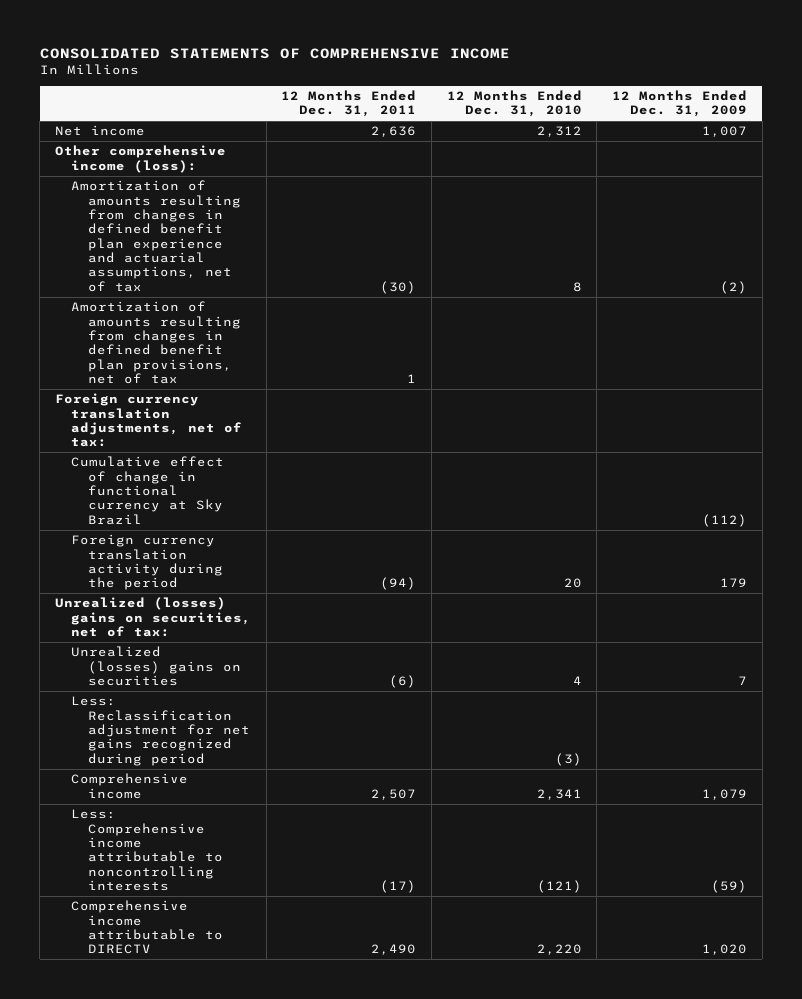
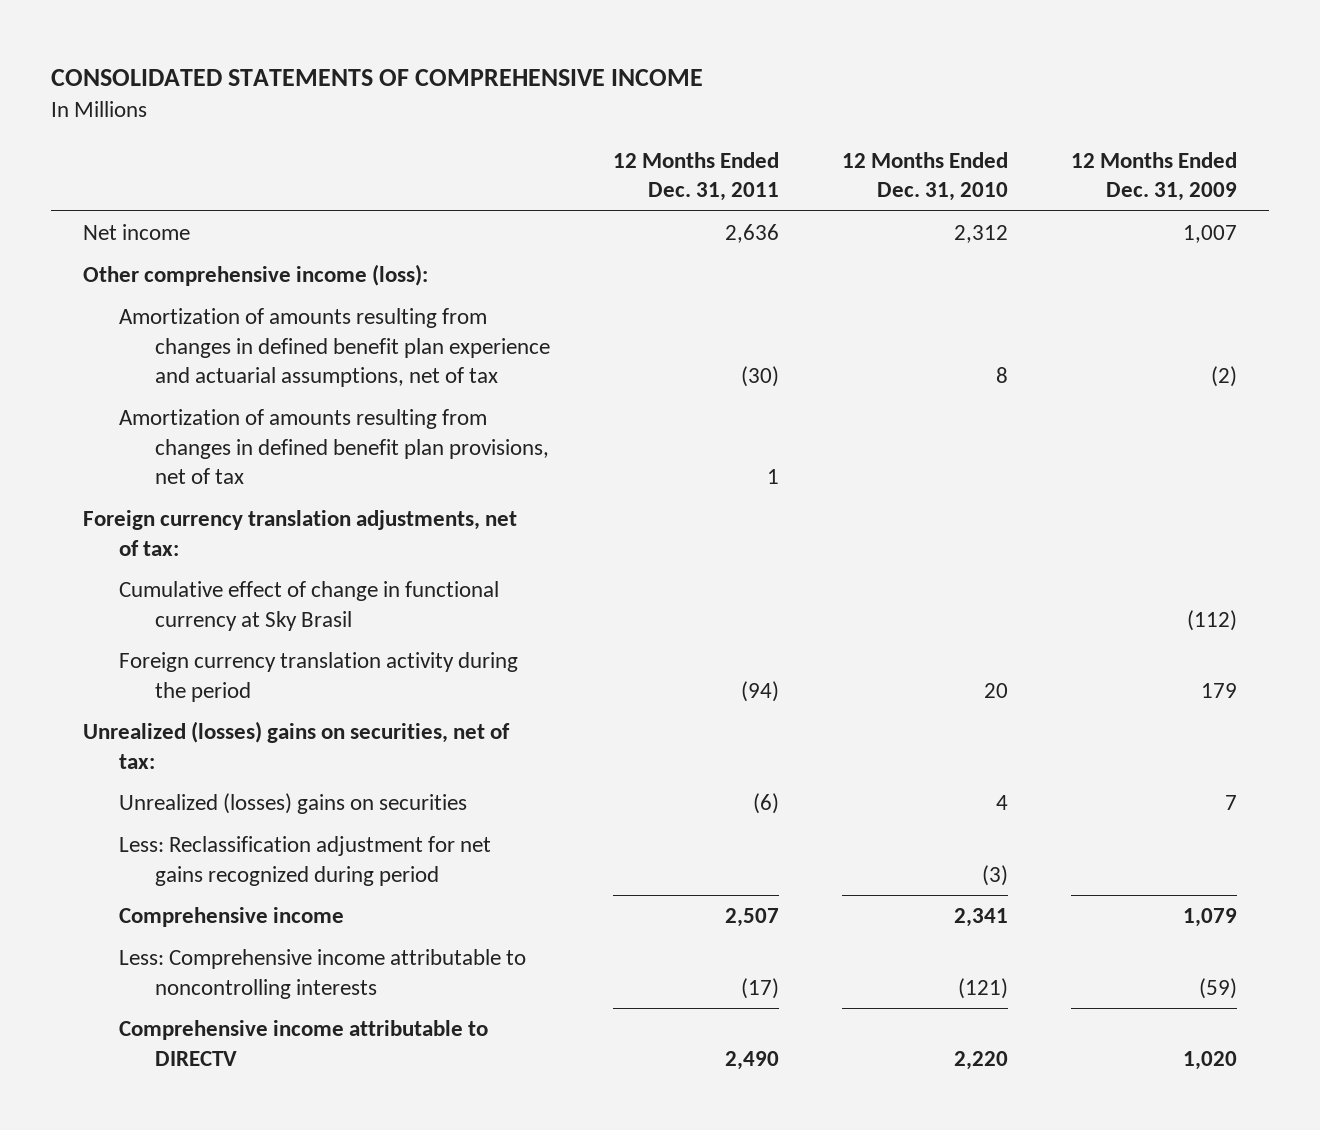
- Cumulative effect of change in functional currency at Sky Brazil | | | (112)
+ Cumulative effect of change in functional currency at Sky Brasil | | | (112)

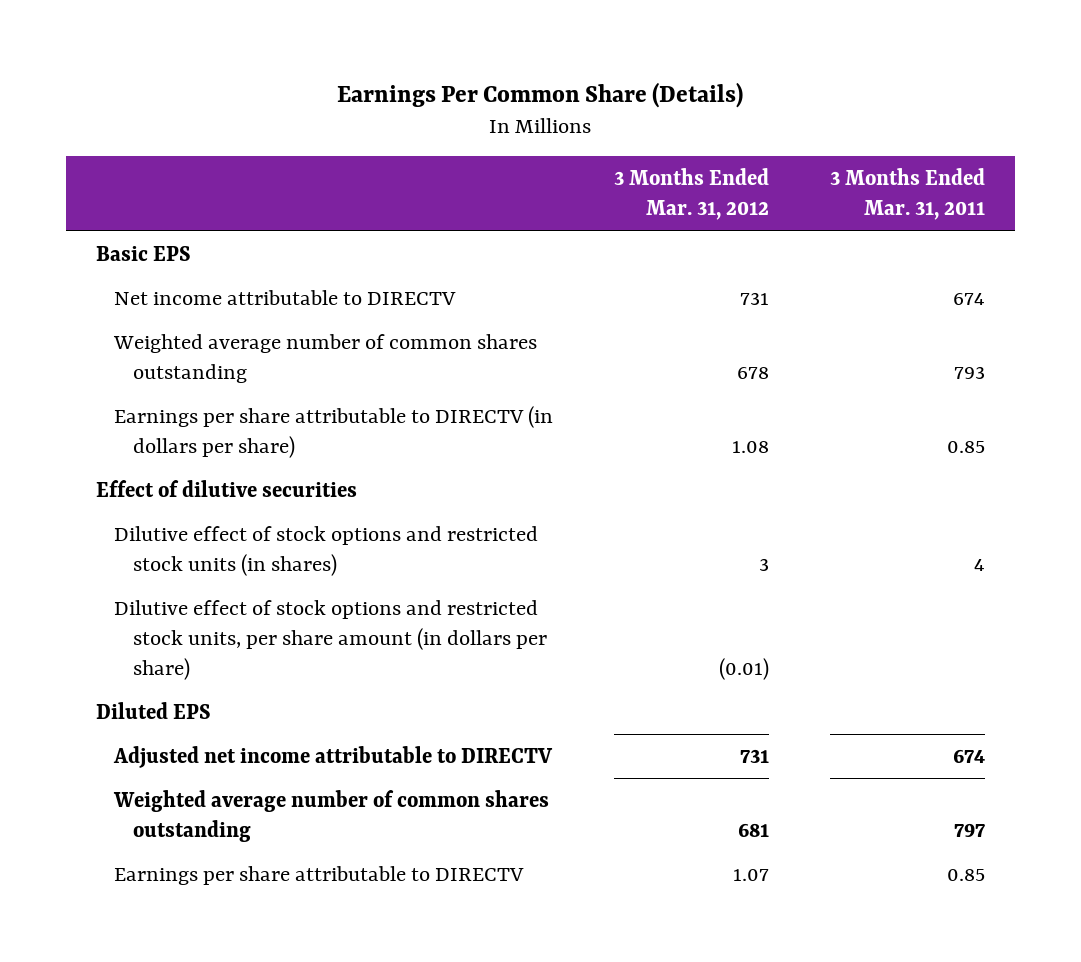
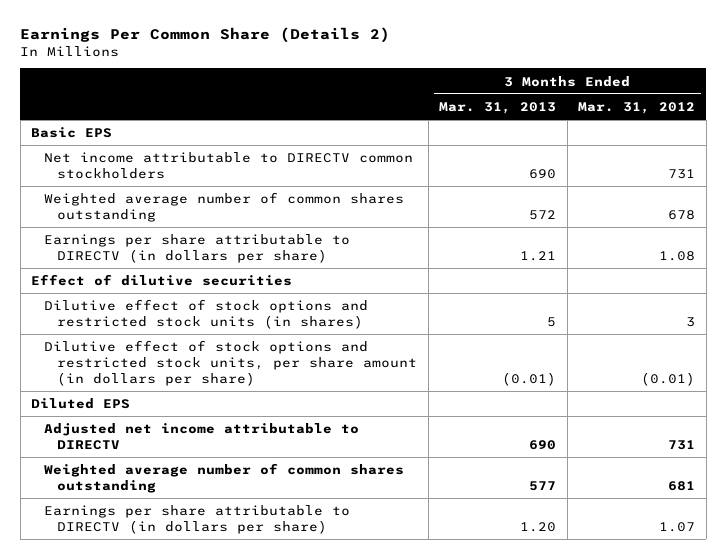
- Earnings Per Common Share (Details)
+ Earnings Per Common Share (Details 2)
- | 3 Months Ended Mar. 31, 2012 | 3 Months Ended Mar. 31, 2011
+ | 3 Months Ended Mar. 31, 2013 | 3 Months Ended Mar. 31, 2012
- Net income attributable to DIRECTV | 731 | 674
+ Net income attributable to DIRECTV common stockholders | 690 | 731
- Earnings per share attributable to DIRECTV | 1.07 | 0.85
+ Earnings per share attributable to DIRECTV (in dollars per share) | 1.20 | 1.07

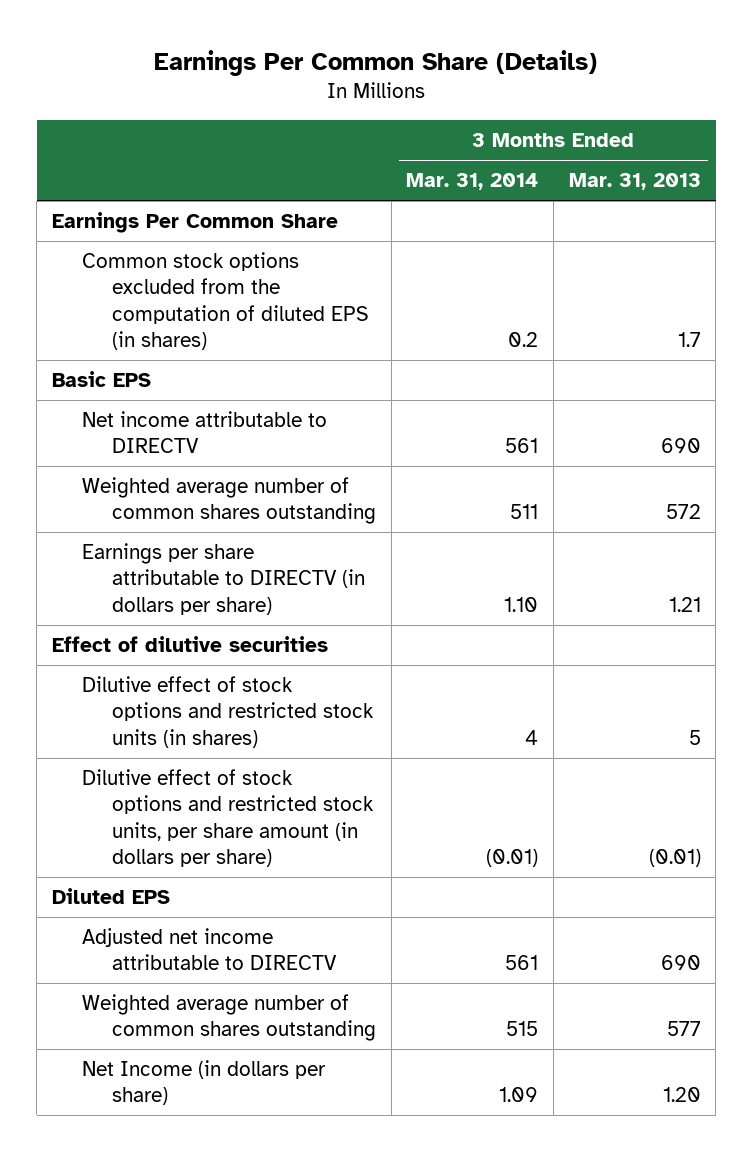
- Earnings Per Common Share (Details 2)
+ Earnings Per Common Share (Details)
- | 3 Months Ended Mar. 31, 2013 | 3 Months Ended Mar. 31, 2012
+ | 3 Months Ended Mar. 31, 2014 | 3 Months Ended Mar. 31, 2013
+ Earnings Per Common Share
+ Common stock options excluded from the computation of diluted EPS (in shares) | 0.2 | 1.7
- Net income attributable to DIRECTV common stockholders | 690 | 731
+ Net income attributable to DIRECTV | 561 | 690
- Earnings per share attributable to DIRECTV (in dollars per share) | 1.20 | 1.07
+ Net Income (in dollars per share) | 1.09 | 1.20

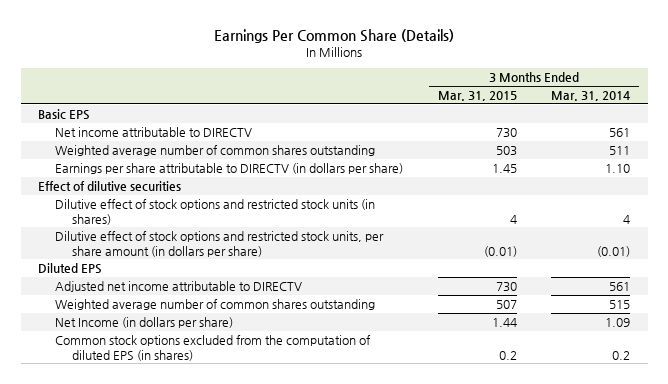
- | 3 Months Ended Mar. 31, 2014 | 3 Months Ended Mar. 31, 2013
+ | 3 Months Ended Mar. 31, 2015 | 3 Months Ended Mar. 31, 2014
- Earnings Per Common Share
moved down: Common stock options excluded from the computation of diluted EPS (in shares) | 0.2 | 0.2

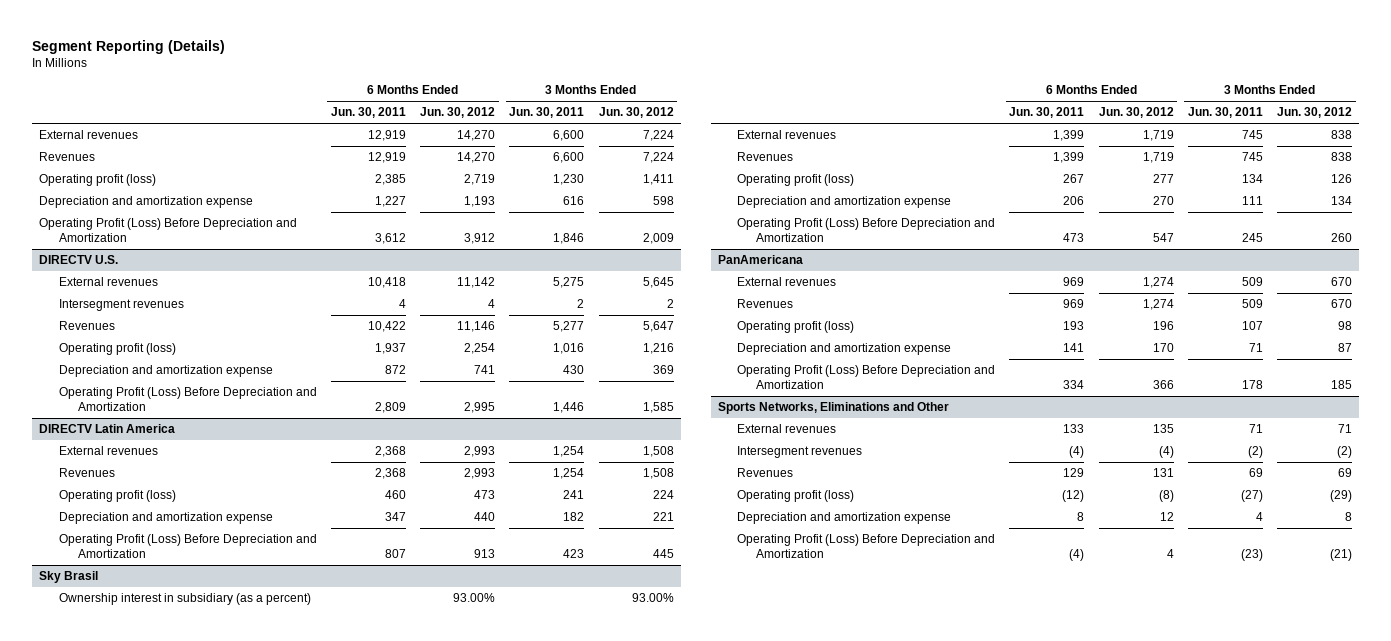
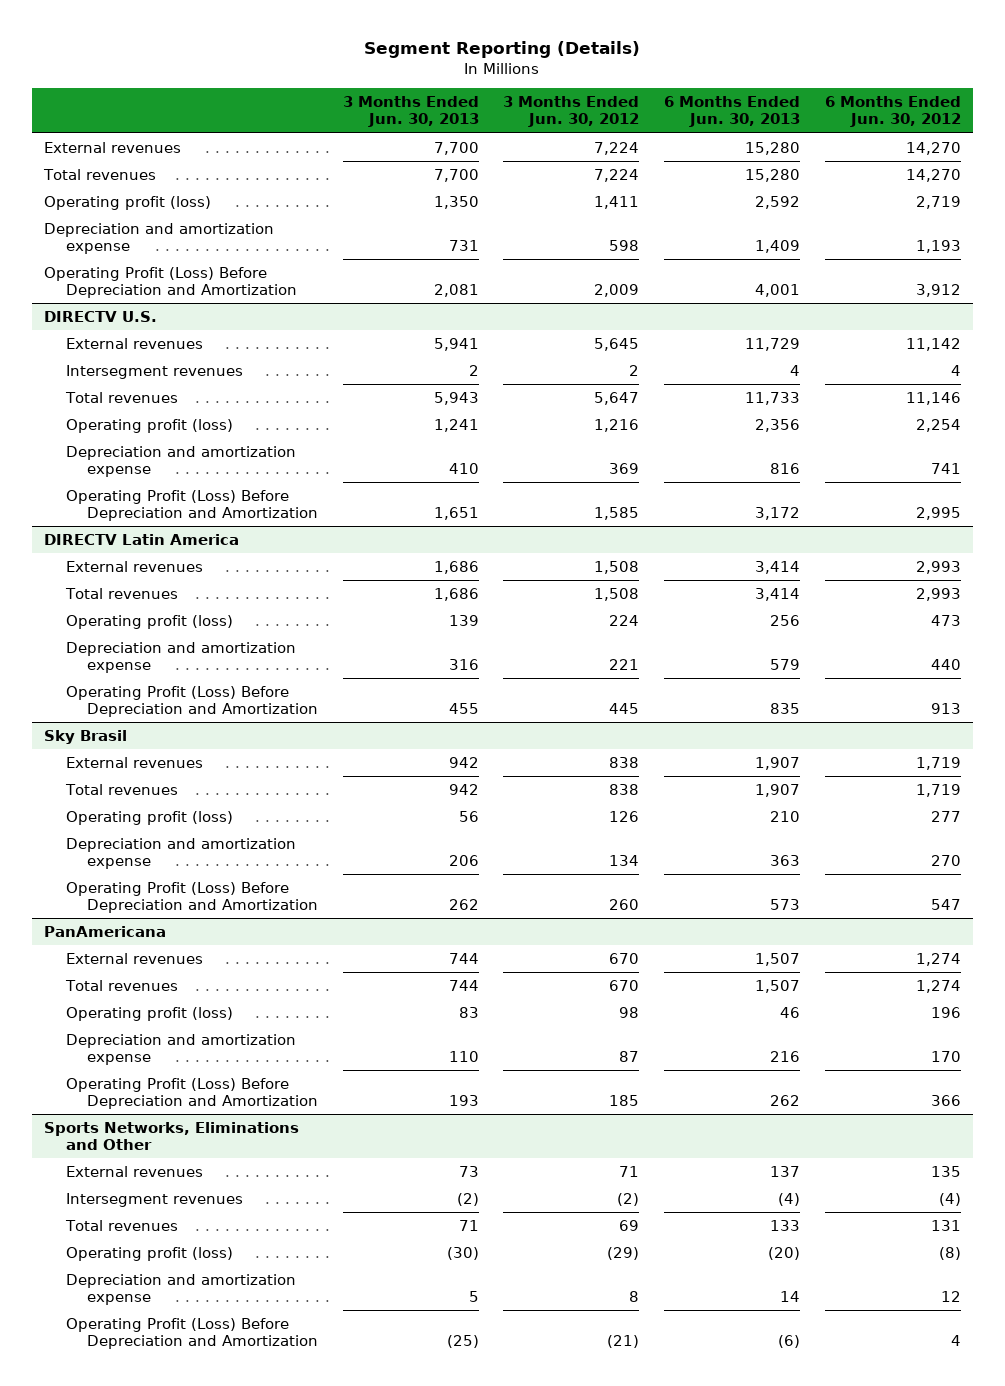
- | 6 Months Ended Jun. 30, 2011 | 6 Months Ended Jun. 30, 2012 | 3 Months Ended Jun. 30, 2011 | 3 Months Ended Jun. 30, 2012
+ | 3 Months Ended Jun. 30, 2013 | 3 Months Ended Jun. 30, 2012 | 6 Months Ended Jun. 30, 2013 | 6 Months Ended Jun. 30, 2012
- Revenues | 12,919 | 14,270 | 6,600 | 7,224
+ Total revenues | 7,700 | 7,224 | 15,280 | 14,270
@ DIRECTV U.S.
- Revenues | 10,422 | 11,146 | 5,277 | 5,647
+ Total revenues | 5,943 | 5,647 | 11,733 | 11,146
@ DIRECTV Latin America
- Revenues | 2,368 | 2,993 | 1,254 | 1,508
+ Total revenues | 1,686 | 1,508 | 3,414 | 2,993
@ Sky Brasil
- Ownership interest in subsidiary (as a percent) | | 93.00% | | 93.00%
- Revenues | 1,399 | 1,719 | 745 | 838
+ Total revenues | 942 | 838 | 1,907 | 1,719
@ PanAmericana
- Revenues | 969 | 1,274 | 509 | 670
+ Total revenues | 744 | 670 | 1,507 | 1,274
@ Sports Networks, Eliminations and Other
- Revenues | 129 | 131 | 69 | 69
+ Total revenues | 71 | 69 | 133 | 131

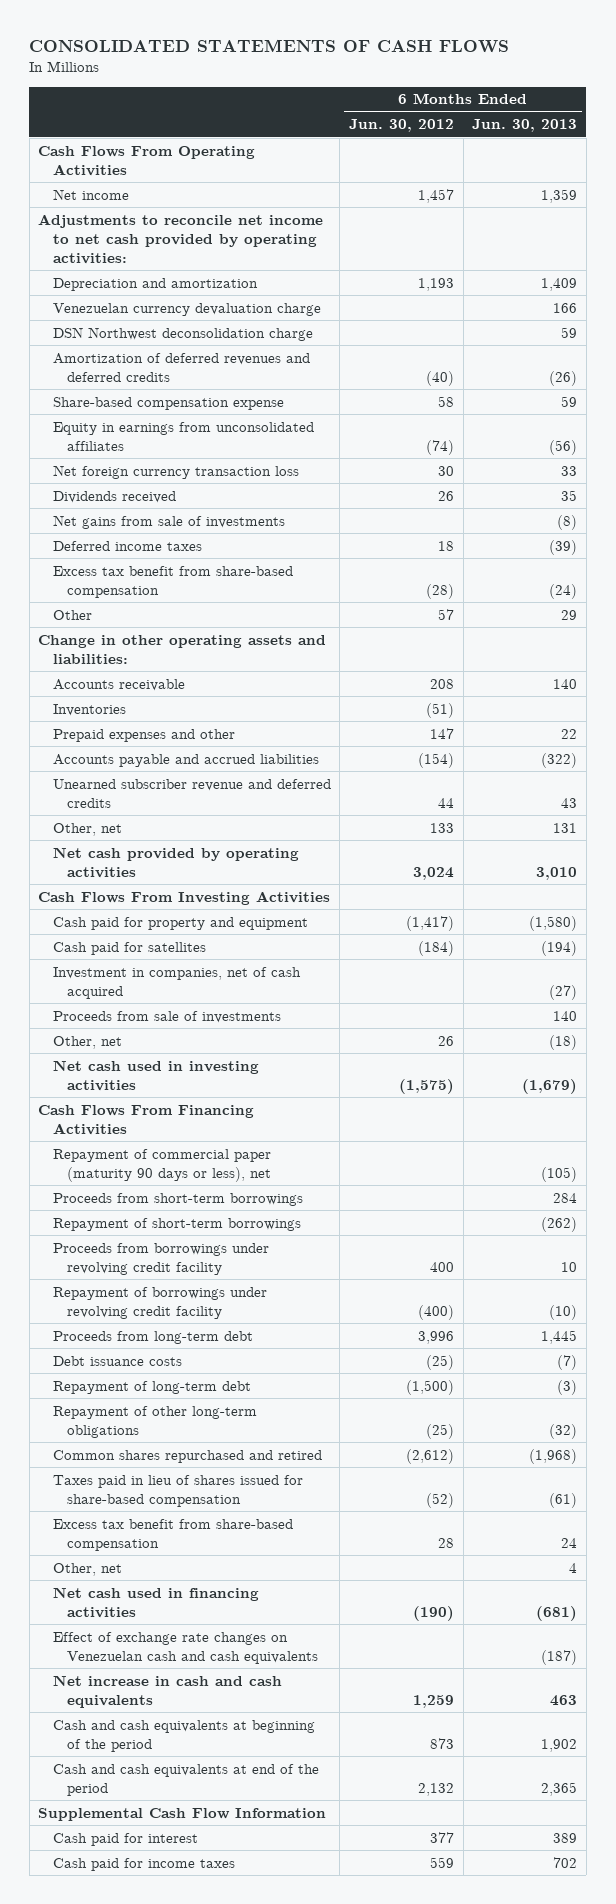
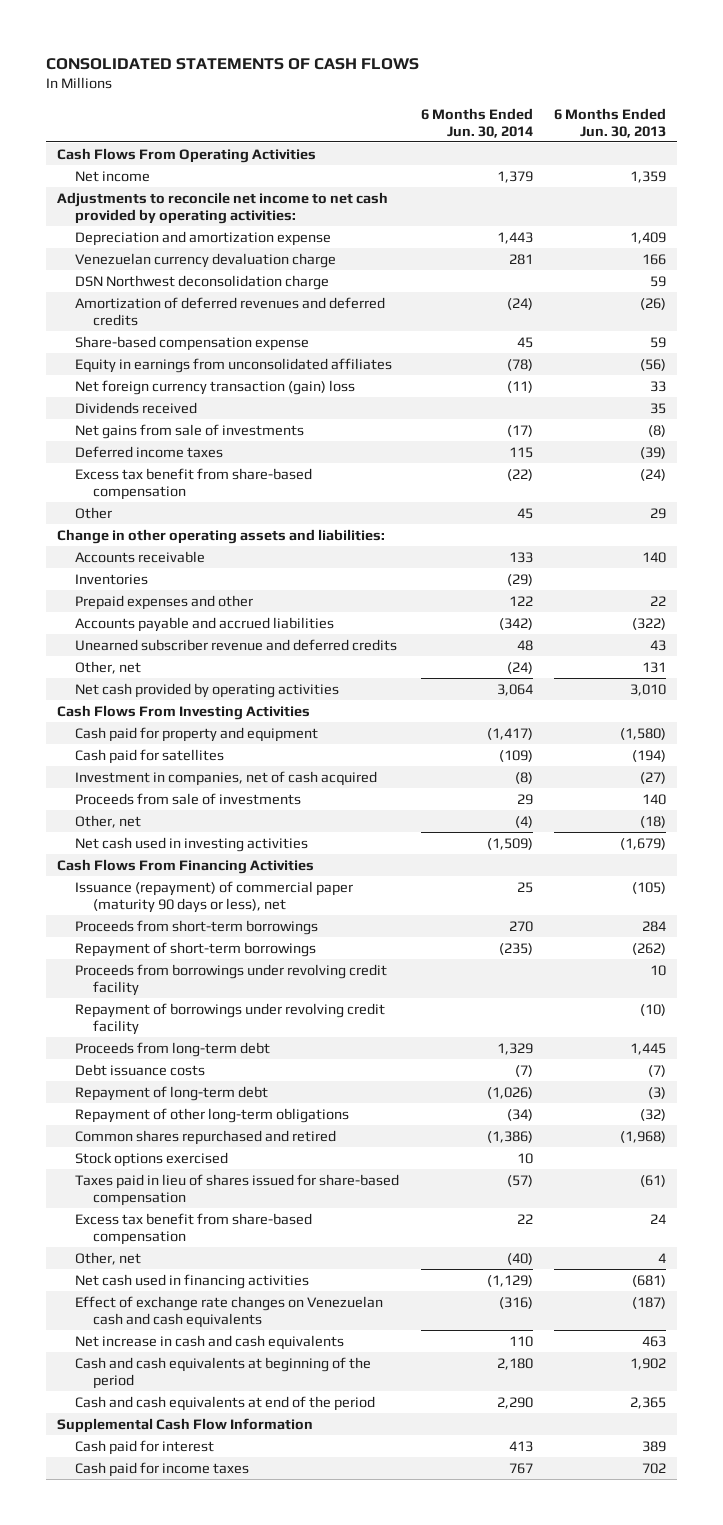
- | 6 Months Ended Jun. 30, 2012 | 6 Months Ended Jun. 30, 2013
+ | 6 Months Ended Jun. 30, 2014 | 6 Months Ended Jun. 30, 2013
- Depreciation and amortization | 1,193 | 1,409
+ Depreciation and amortization expense | 1,443 | 1,409
- Net foreign currency transaction loss | 30 | 33
+ Net foreign currency transaction (gain) loss | (11) | 33
- Repayment of commercial paper (maturity 90 days or less), net | | (105)
+ Issuance (repayment) of commercial paper (maturity 90 days or less), net | 25 | (105)
+ Stock options exercised | 10 |

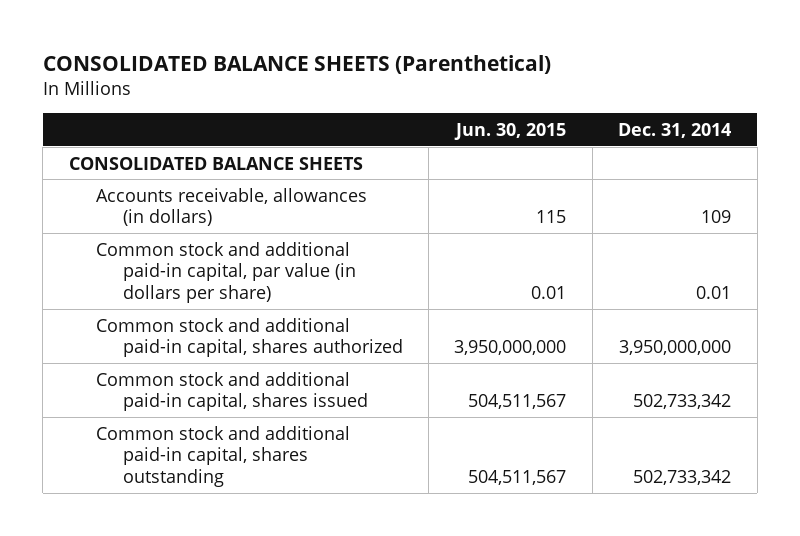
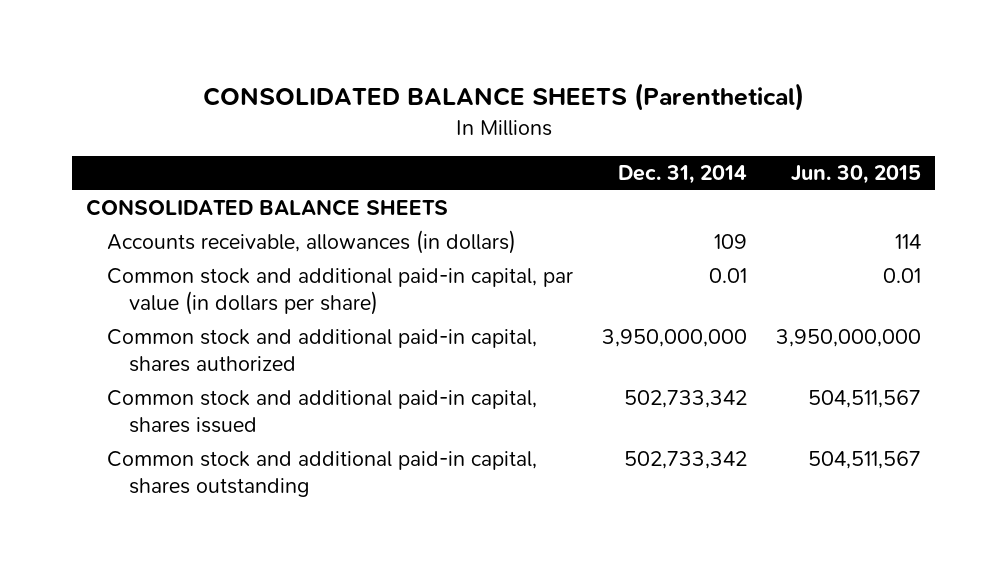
- | Jun. 30, 2015 | Dec. 31, 2014
+ | Dec. 31, 2014 | Jun. 30, 2015
- Accounts receivable, allowances (in dollars) | 115 | 109
+ Accounts receivable, allowances (in dollars) | 109 | 114

